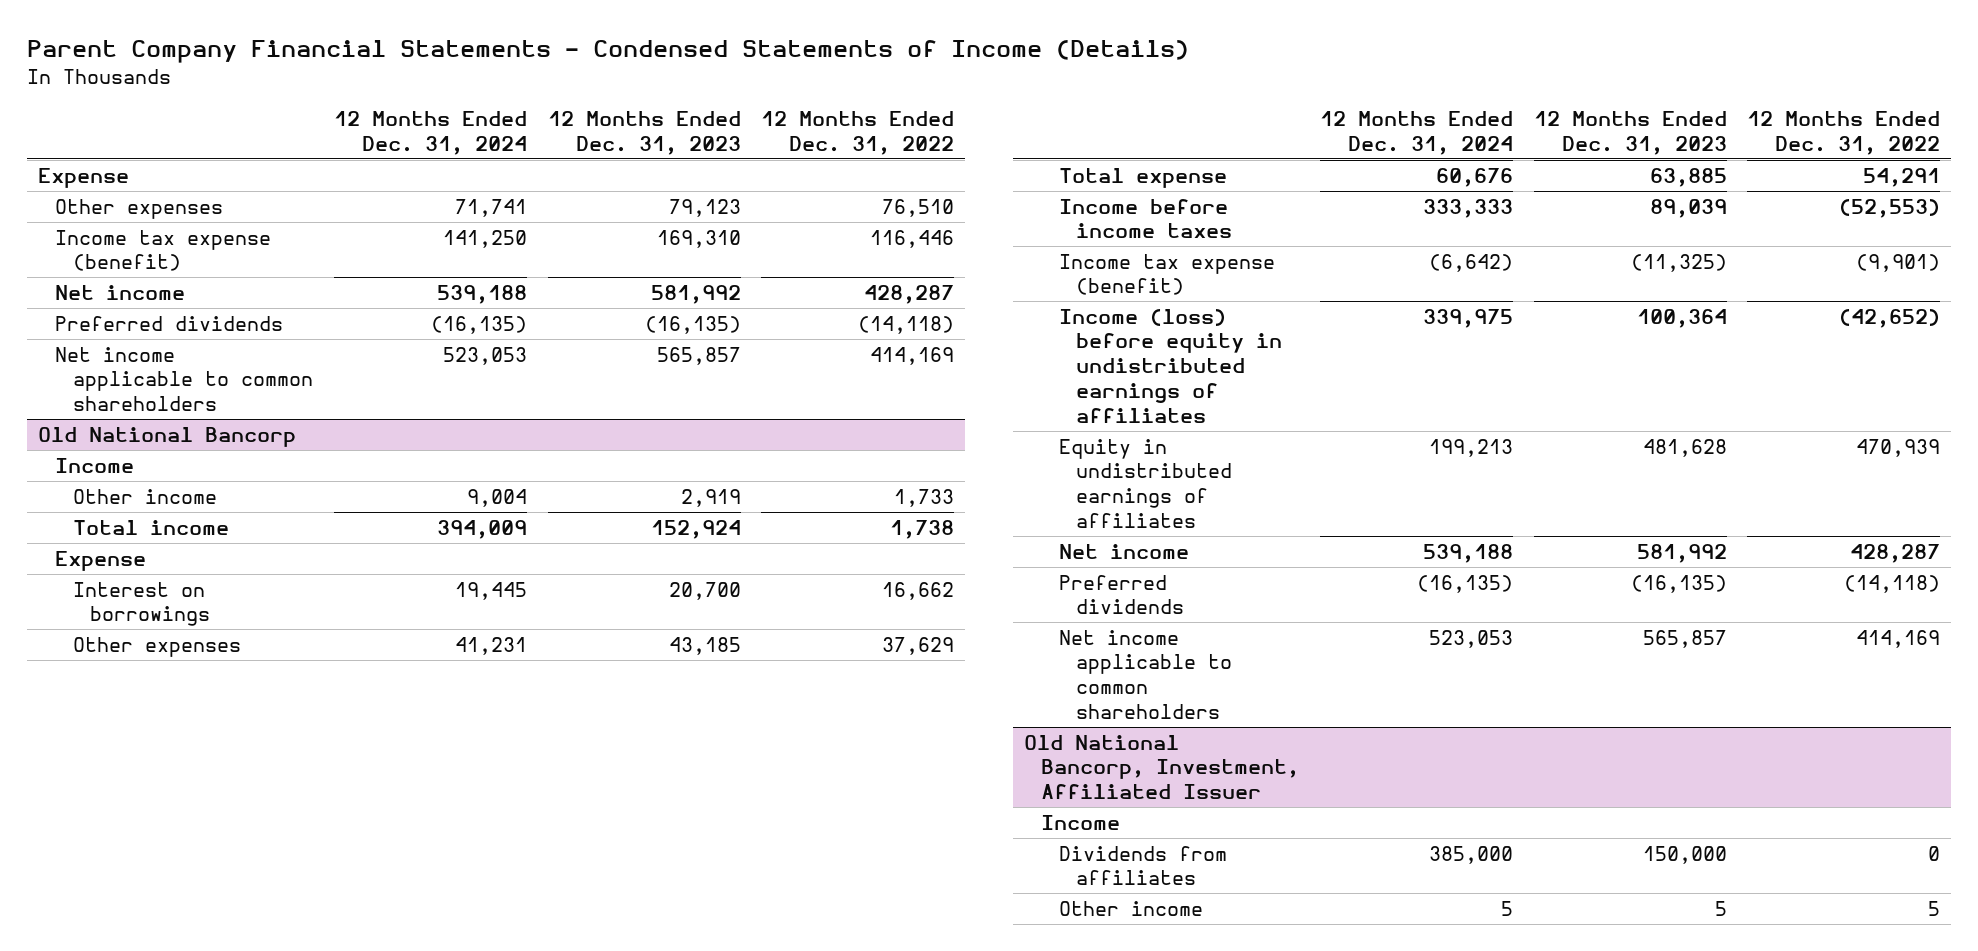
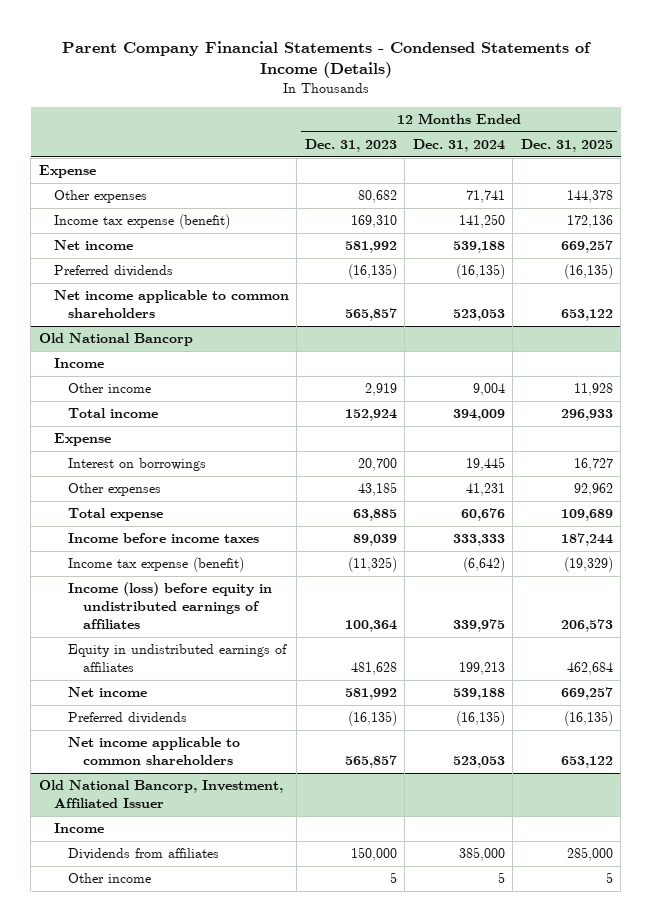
- | 12 Months Ended Dec. 31, 2024 | 12 Months Ended Dec. 31, 2023 | 12 Months Ended Dec. 31, 2022
+ | 12 Months Ended Dec. 31, 2023 | 12 Months Ended Dec. 31, 2024 | 12 Months Ended Dec. 31, 2025
- Other expenses | 71,741 | 79,123 | 76,510
+ Other expenses | 80,682 | 71,741 | 144,378

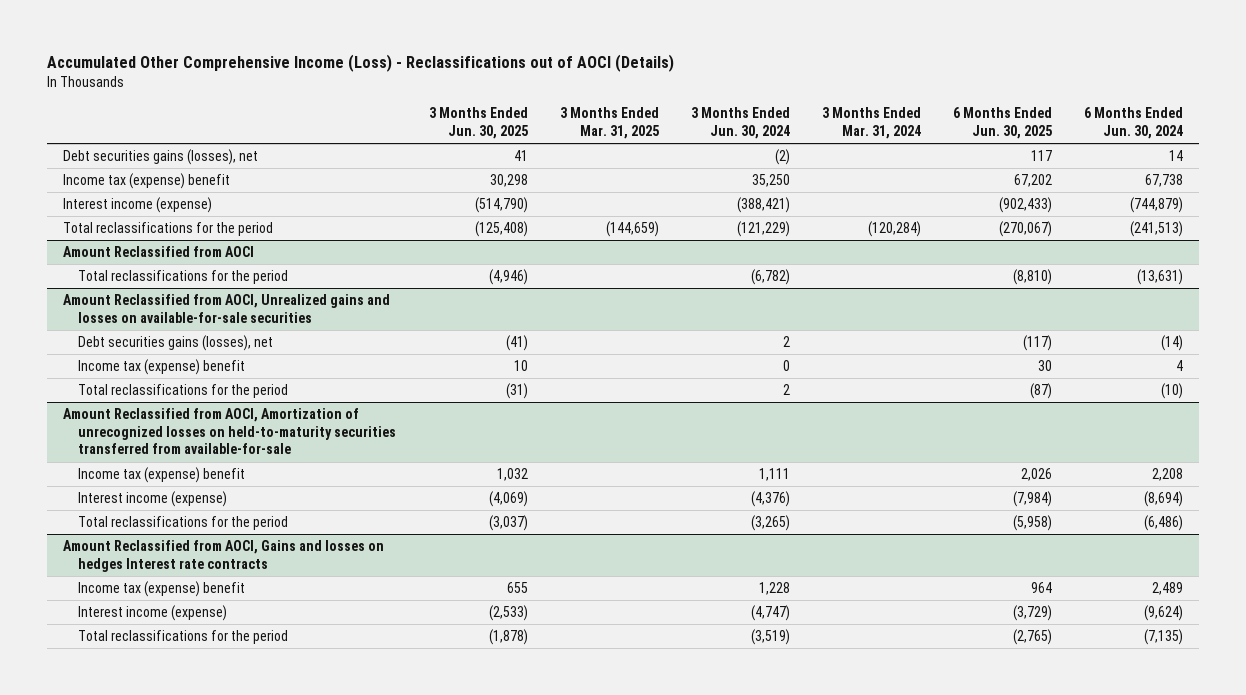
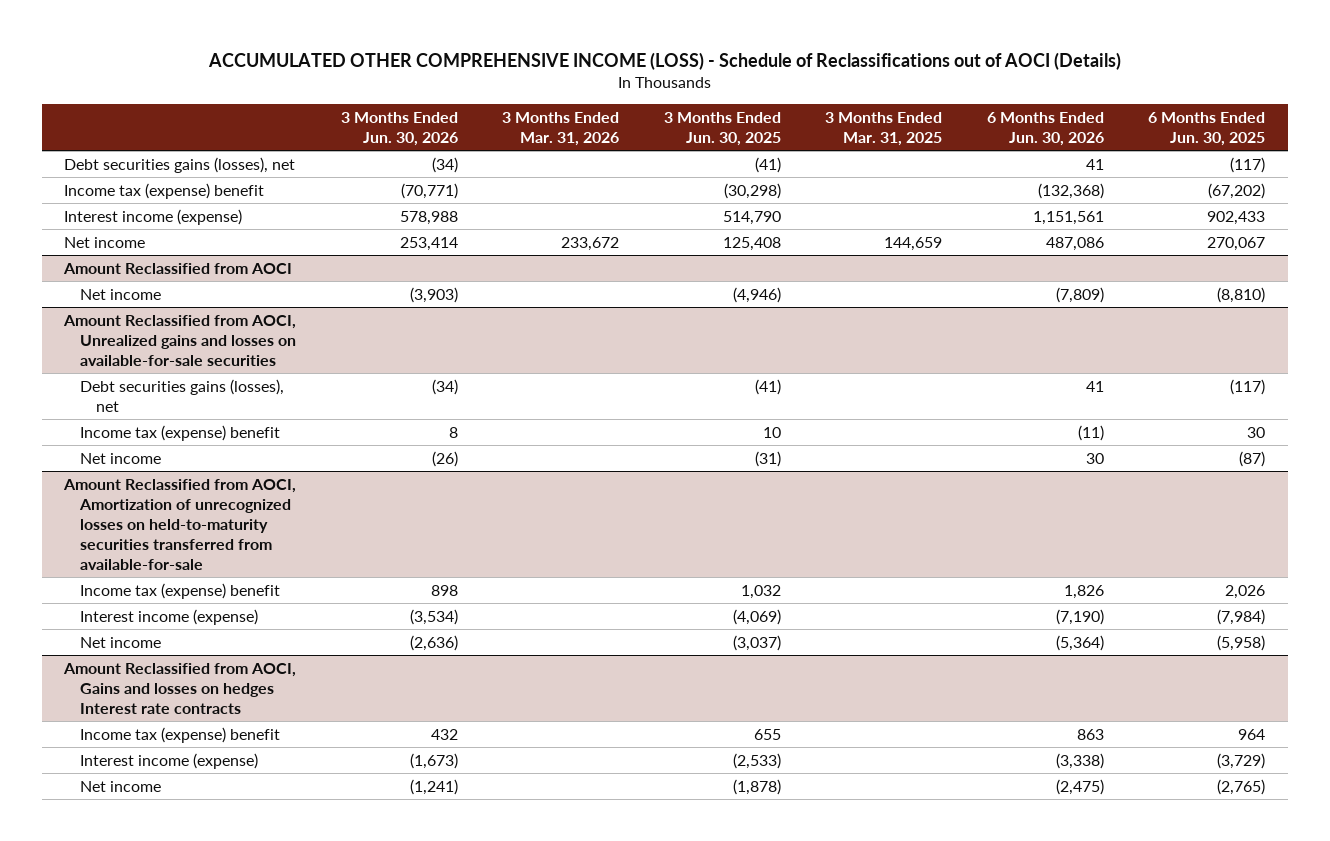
- Accumulated Other Comprehensive Income (Loss) - Reclassifications out of AOCI (Details)
+ ACCUMULATED OTHER COMPREHENSIVE INCOME (LOSS) - Schedule of Reclassifications out of AOCI (Details)
- | 3 Months Ended Jun. 30, 2025 | 3 Months Ended Mar. 31, 2025 | 3 Months Ended Jun. 30, 2024 | 3 Months Ended Mar. 31, 2024 | 6 Months Ended Jun. 30, 2025 | 6 Months Ended Jun. 30, 2024
+ | 3 Months Ended Jun. 30, 2026 | 3 Months Ended Mar. 31, 2026 | 3 Months Ended Jun. 30, 2025 | 3 Months Ended Mar. 31, 2025 | 6 Months Ended Jun. 30, 2026 | 6 Months Ended Jun. 30, 2025
- Debt securities gains (losses), net | 41 | | (2) | | 117 | 14
- Income tax (expense) benefit | 30,298 | | 35,250 | | 67,202 | 67,738
- Interest income (expense) | (514,790) | | (388,421) | | (902,433) | (744,879)
- Total reclassifications for the period | (125,408) | (144,659) | (121,229) | (120,284) | (270,067) | (241,513)
+ Debt securities gains (losses), net | (34) | | (41) | | 41 | (117)
+ Income tax (expense) benefit | (70,771) | | (30,298) | | (132,368) | (67,202)
+ Interest income (expense) | 578,988 | | 514,790 | | 1,151,561 | 902,433
+ Net income | 253,414 | 233,672 | 125,408 | 144,659 | 487,086 | 270,067
@ Amount Reclassified from AOCI
- Total reclassifications for the period | (4,946) | | (6,782) | | (8,810) | (13,631)
+ Net income | (3,903) | | (4,946) | | (7,809) | (8,810)
@ Amount Reclassified from AOCI, Unrealized gains and losses on available-for-sale securities
- Total reclassifications for the period | (31) | | 2 | | (87) | (10)
+ Net income | (26) | | (31) | | 30 | (87)
@ Amount Reclassified from AOCI, Amortization of unrecognized losses on held-to-maturity securities transferred from available-for-sale
- Total reclassifications for the period | (3,037) | | (3,265) | | (5,958) | (6,486)
+ Net income | (2,636) | | (3,037) | | (5,364) | (5,958)
@ Amount Reclassified from AOCI, Gains and losses on hedges Interest rate contracts
- Total reclassifications for the period | (1,878) | | (3,519) | | (2,765) | (7,135)
+ Net income | (1,241) | | (1,878) | | (2,475) | (2,765)

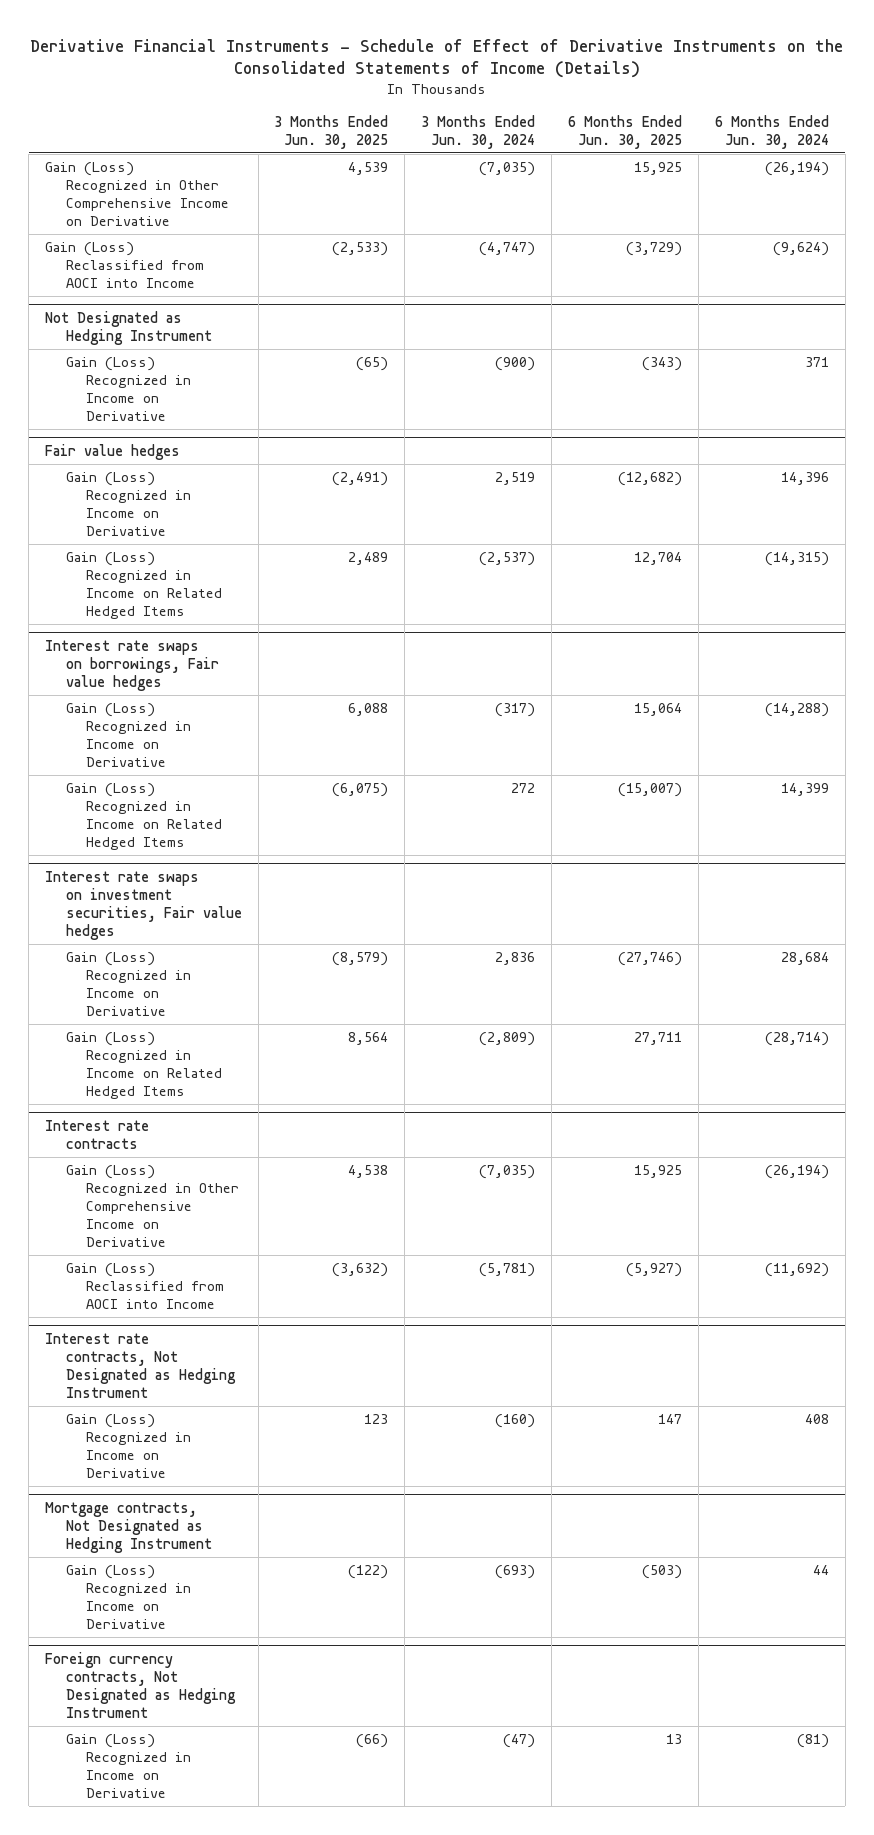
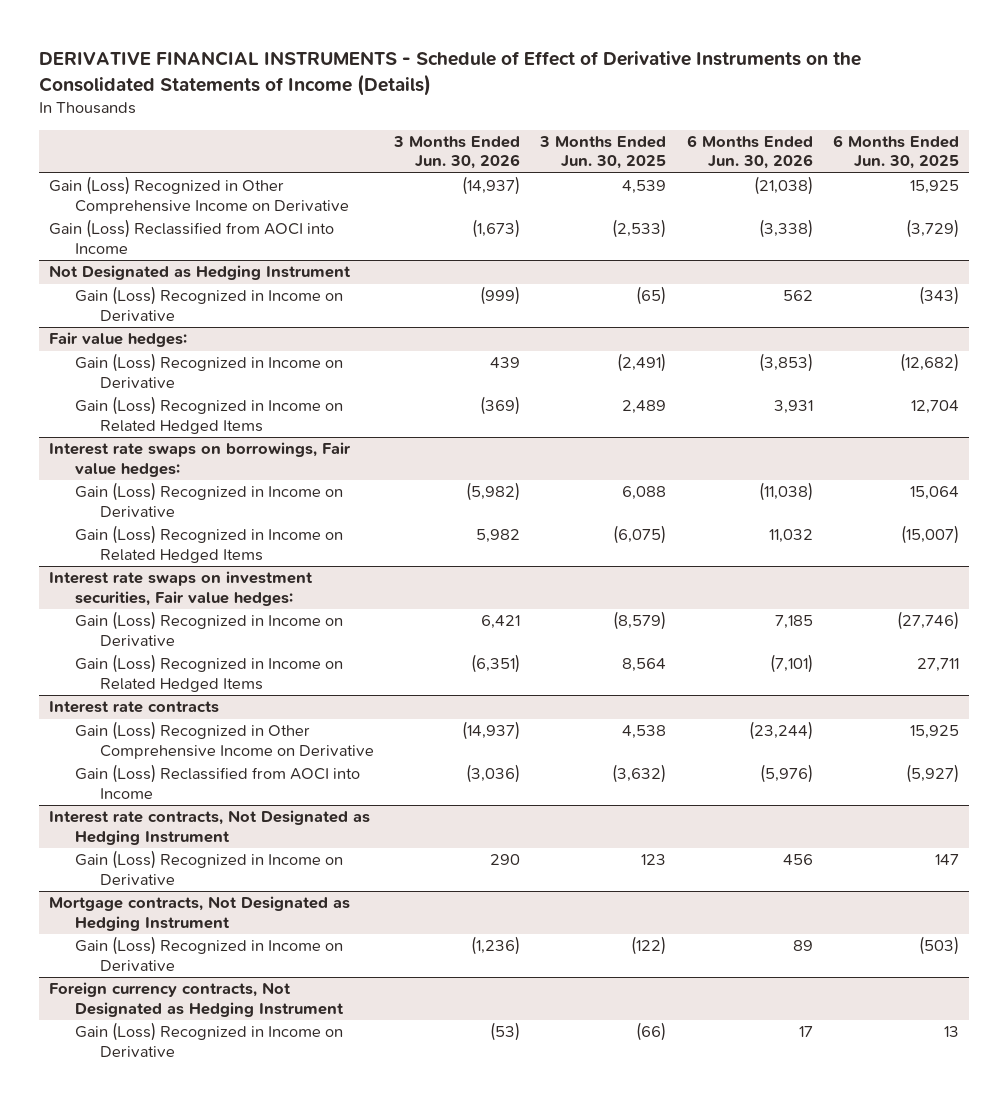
- Derivative Financial Instruments - Schedule of Effect of Derivative Instruments on the Consolidated Statements of Income (Details)
+ DERIVATIVE FINANCIAL INSTRUMENTS - Schedule of Effect of Derivative Instruments on the Consolidated Statements of Income (Details)
- | 3 Months Ended Jun. 30, 2025 | 3 Months Ended Jun. 30, 2024 | 6 Months Ended Jun. 30, 2025 | 6 Months Ended Jun. 30, 2024
+ | 3 Months Ended Jun. 30, 2026 | 3 Months Ended Jun. 30, 2025 | 6 Months Ended Jun. 30, 2026 | 6 Months Ended Jun. 30, 2025
- Fair value hedges
+ Fair value hedges:
- Interest rate swaps on borrowings, Fair value hedges
+ Interest rate swaps on borrowings, Fair value hedges:
- Interest rate swaps on investment securities, Fair value hedges
+ Interest rate swaps on investment securities, Fair value hedges:

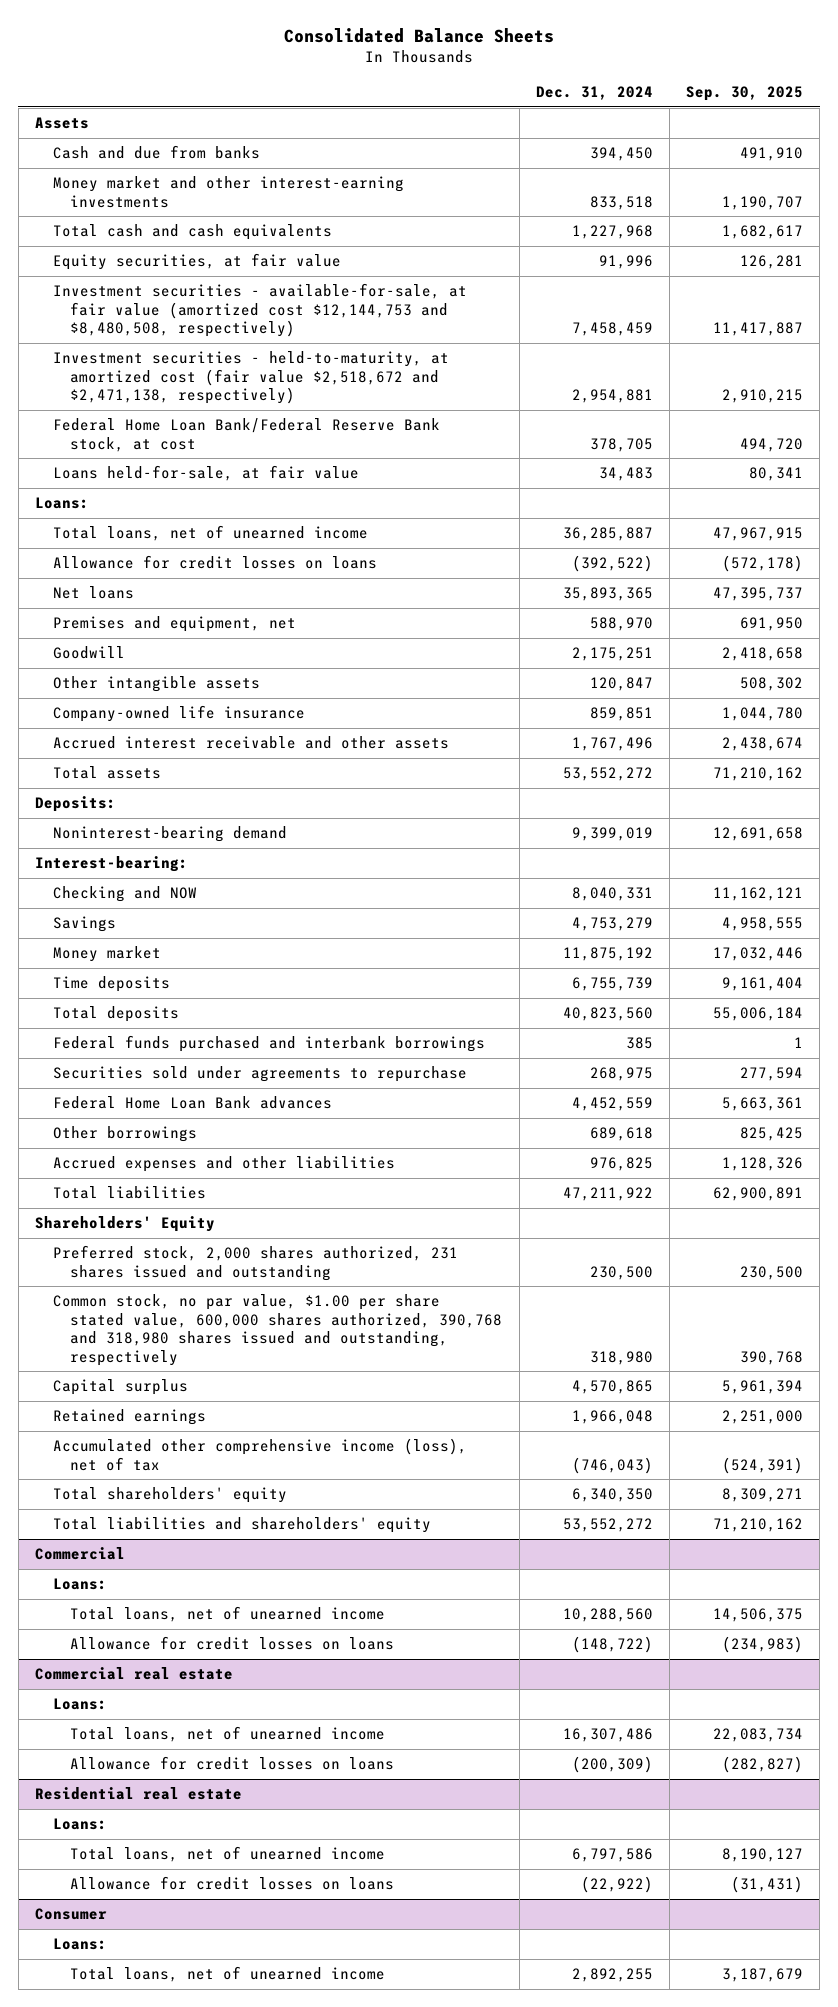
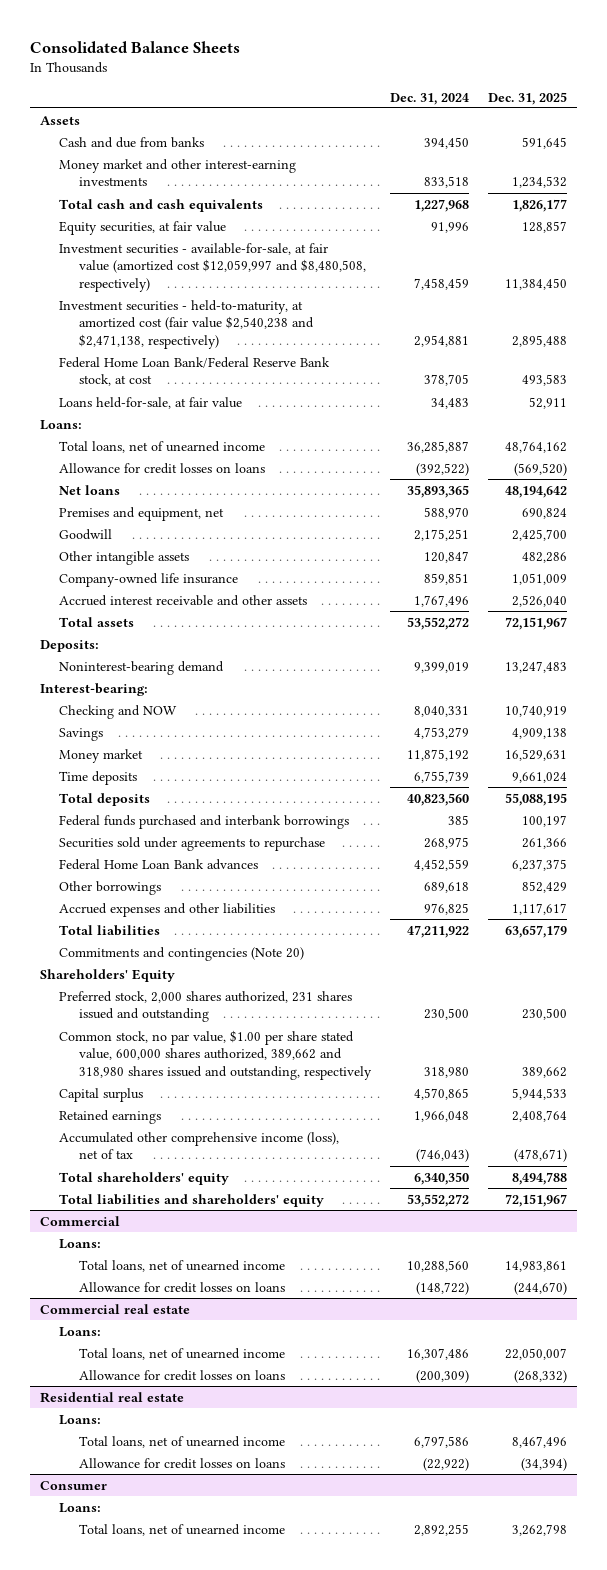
- | Dec. 31, 2024 | Sep. 30, 2025
+ | Dec. 31, 2024 | Dec. 31, 2025
- Investment securities - available-for-sale, at fair value (amortized cost $12,144,753 and $8,480,508, respectively) | 7,458,459 | 11,417,887
- Investment securities - held-to-maturity, at amortized cost (fair value $2,518,672 and $2,471,138, respectively) | 2,954,881 | 2,910,215
+ Investment securities - available-for-sale, at fair value (amortized cost $12,059,997 and $8,480,508, respectively) | 7,458,459 | 11,384,450
+ Investment securities - held-to-maturity, at amortized cost (fair value $2,540,238 and $2,471,138, respectively) | 2,954,881 | 2,895,488
+ Commitments and contingencies (Note 20)
- Common stock, no par value, $1.00 per share stated value, 600,000 shares authorized, 390,768 and 318,980 shares issued and outstanding, respectively | 318,980 | 390,768
+ Common stock, no par value, $1.00 per share stated value, 600,000 shares authorized, 389,662 and 318,980 shares issued and outstanding, respectively | 318,980 | 389,662

